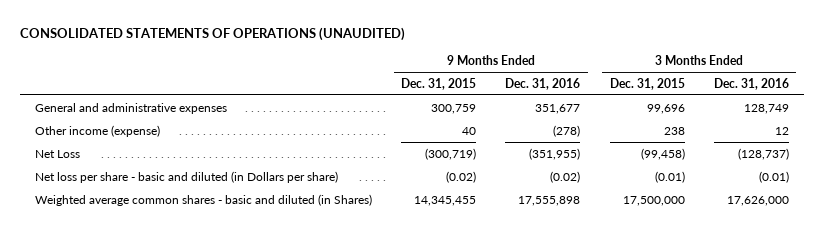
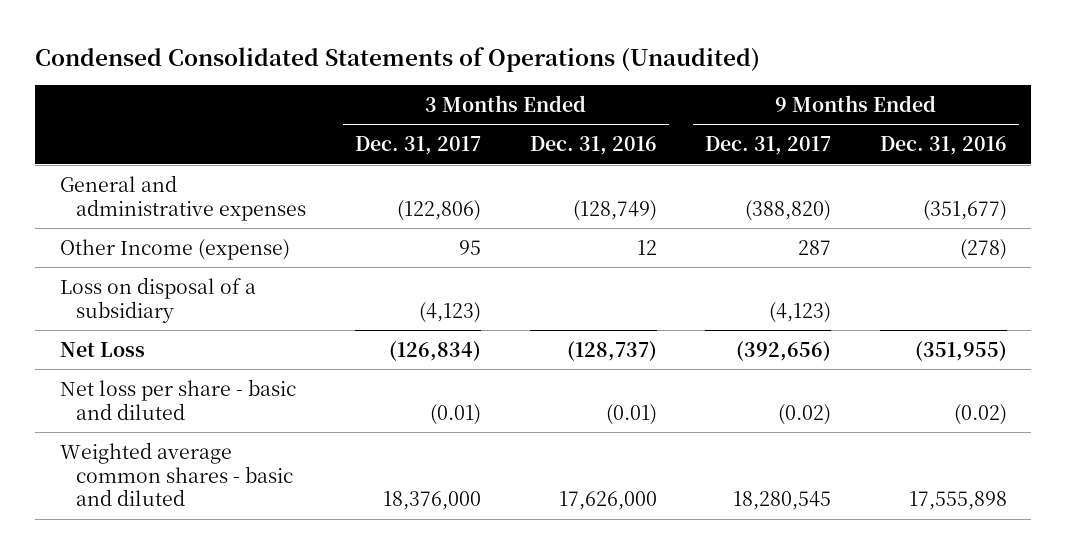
- CONSOLIDATED STATEMENTS OF OPERATIONS (UNAUDITED)
+ Condensed Consolidated Statements of Operations (Unaudited)
- | 9 Months Ended Dec. 31, 2015 | 9 Months Ended Dec. 31, 2016 | 3 Months Ended Dec. 31, 2015 | 3 Months Ended Dec. 31, 2016
+ | 3 Months Ended Dec. 31, 2017 | 3 Months Ended Dec. 31, 2016 | 9 Months Ended Dec. 31, 2017 | 9 Months Ended Dec. 31, 2016
- General and administrative expenses | 300,759 | 351,677 | 99,696 | 128,749
- Other income (expense) | 40 | (278) | 238 | 12
+ General and administrative expenses | (122,806) | (128,749) | (388,820) | (351,677)
+ Other Income (expense) | 95 | 12 | 287 | (278)
+ Loss on disposal of a subsidiary | (4,123) | | (4,123) |
- Net loss per share - basic and diluted (in Dollars per share) | (0.02) | (0.02) | (0.01) | (0.01)
- Weighted average common shares - basic and diluted (in Shares) | 14,345,455 | 17,555,898 | 17,500,000 | 17,626,000
+ Net loss per share - basic and diluted | (0.01) | (0.01) | (0.02) | (0.02)
+ Weighted average common shares - basic and diluted | 18,376,000 | 17,626,000 | 18,280,545 | 17,555,898

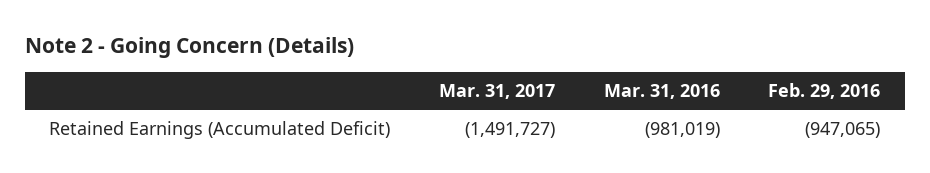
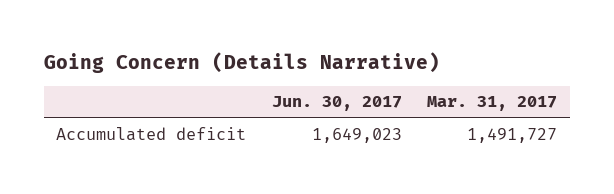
- Note 2 - Going Concern (Details)
+ Going Concern (Details Narrative)
- | Mar. 31, 2017 | Mar. 31, 2016 | Feb. 29, 2016
+ | Jun. 30, 2017 | Mar. 31, 2017
- Retained Earnings (Accumulated Deficit) | (1,491,727) | (981,019) | (947,065)
+ Accumulated deficit | 1,649,023 | 1,491,727

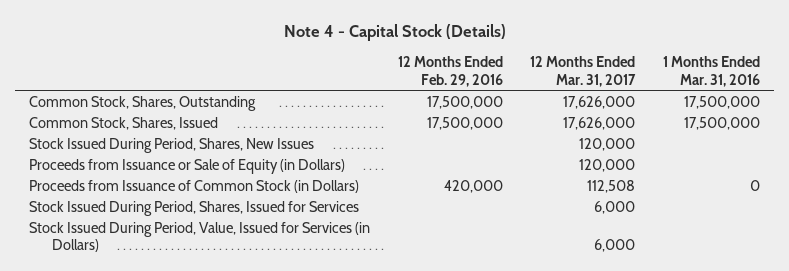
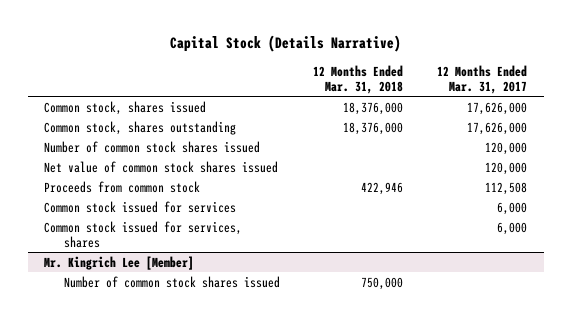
- Note 4 - Capital Stock (Details)
+ Capital Stock (Details Narrative)
- | 12 Months Ended Feb. 29, 2016 | 12 Months Ended Mar. 31, 2017 | 1 Months Ended Mar. 31, 2016
+ | 12 Months Ended Mar. 31, 2018 | 12 Months Ended Mar. 31, 2017
- Common Stock, Shares, Outstanding | 17,500,000 | 17,626,000 | 17,500,000
- Common Stock, Shares, Issued | 17,500,000 | 17,626,000 | 17,500,000
- Stock Issued During Period, Shares, New Issues | | 120,000 |
- Proceeds from Issuance or Sale of Equity (in Dollars) | | 120,000 |
- Proceeds from Issuance of Common Stock (in Dollars) | 420,000 | 112,508 | 0
- Stock Issued During Period, Shares, Issued for Services | | 6,000 |
- Stock Issued During Period, Value, Issued for Services (in Dollars) | | 6,000 |
+ Common stock, shares issued | 18,376,000 | 17,626,000
+ Common stock, shares outstanding | 18,376,000 | 17,626,000
+ Number of common stock shares issued | | 120,000
+ Net value of common stock shares issued | | 120,000
+ Proceeds from common stock | 422,946 | 112,508
+ Common stock issued for services | | 6,000
+ Common stock issued for services, shares | | 6,000
+ Mr. Kingrich Lee [Member]
+ Number of common stock shares issued | 750,000 |

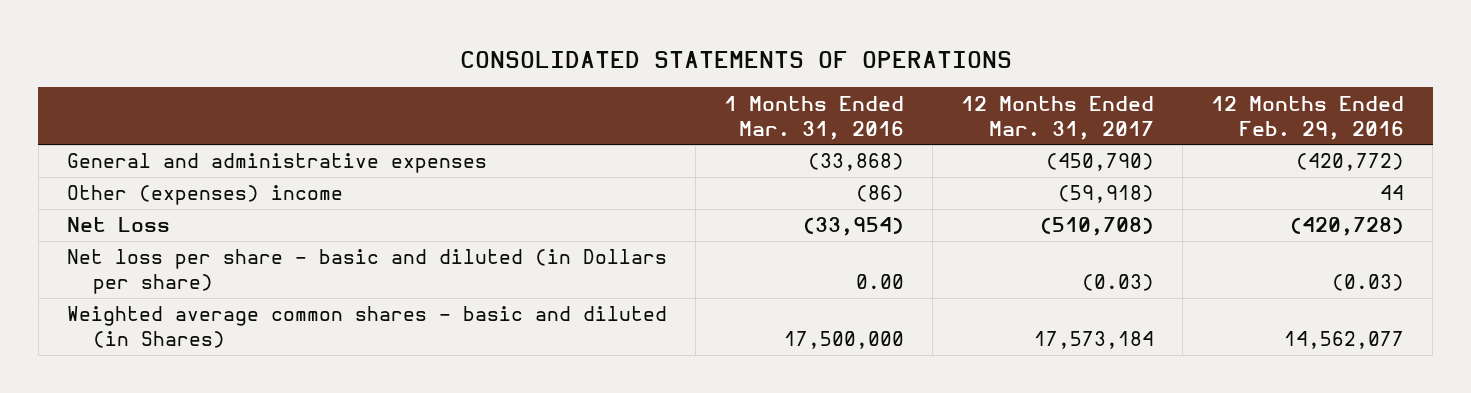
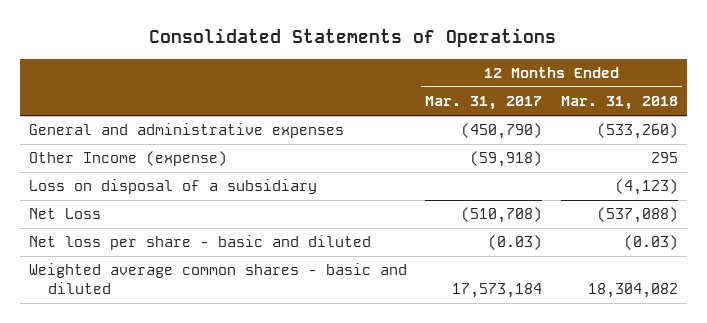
- CONSOLIDATED STATEMENTS OF OPERATIONS
+ Consolidated Statements of Operations
- | 1 Months Ended Mar. 31, 2016 | 12 Months Ended Mar. 31, 2017 | 12 Months Ended Feb. 29, 2016
+ | 12 Months Ended Mar. 31, 2017 | 12 Months Ended Mar. 31, 2018
- Other (expenses) income | (86) | (59,918) | 44
+ Other Income (expense) | (59,918) | 295
+ Loss on disposal of a subsidiary | | (4,123)
- Net loss per share - basic and diluted (in Dollars per share) | 0.00 | (0.03) | (0.03)
- Weighted average common shares - basic and diluted (in Shares) | 17,500,000 | 17,573,184 | 14,562,077
+ Net loss per share - basic and diluted | (0.03) | (0.03)
+ Weighted average common shares - basic and diluted | 17,573,184 | 18,304,082

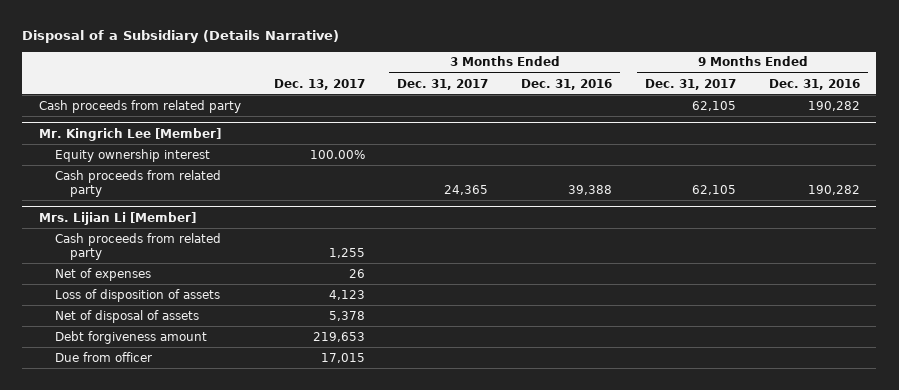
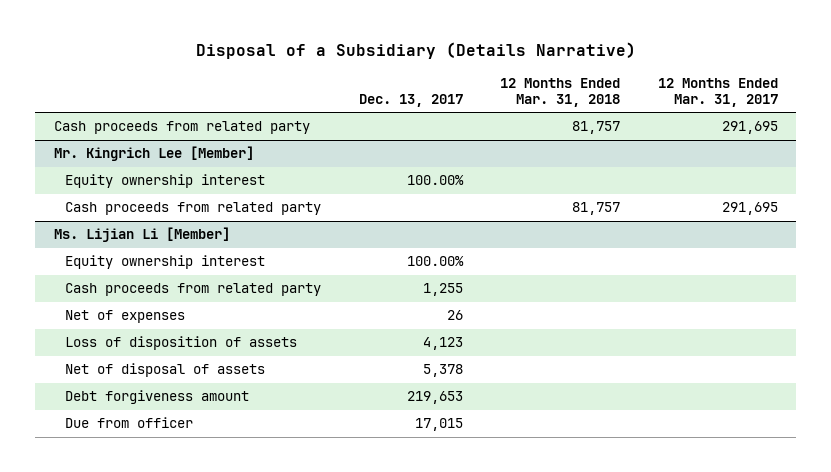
- | Dec. 13, 2017 | 3 Months Ended Dec. 31, 2017 | 3 Months Ended Dec. 31, 2016 | 9 Months Ended Dec. 31, 2017 | 9 Months Ended Dec. 31, 2016
+ | Dec. 13, 2017 | 12 Months Ended Mar. 31, 2018 | 12 Months Ended Mar. 31, 2017
- Mrs. Lijian Li [Member]
+ Ms. Lijian Li [Member]
+ Equity ownership interest | 100.00% | |

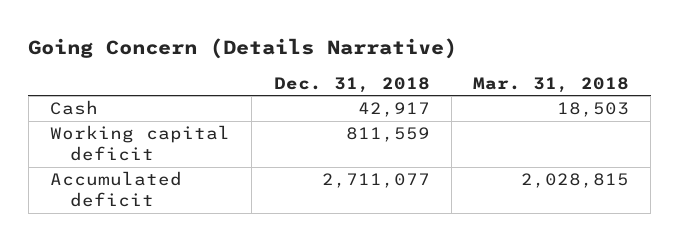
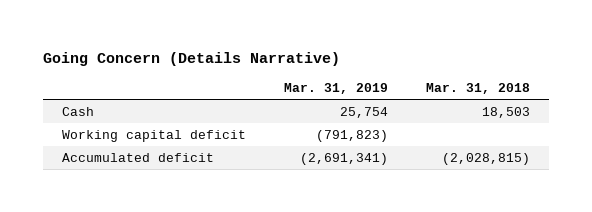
- | Dec. 31, 2018 | Mar. 31, 2018
+ | Mar. 31, 2019 | Mar. 31, 2018
- Accumulated deficit | 2,711,077 | 2,028,815
+ Accumulated deficit | (2,691,341) | (2,028,815)

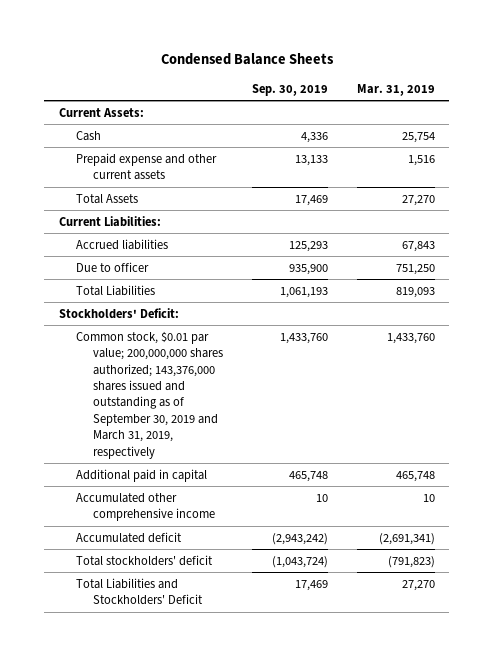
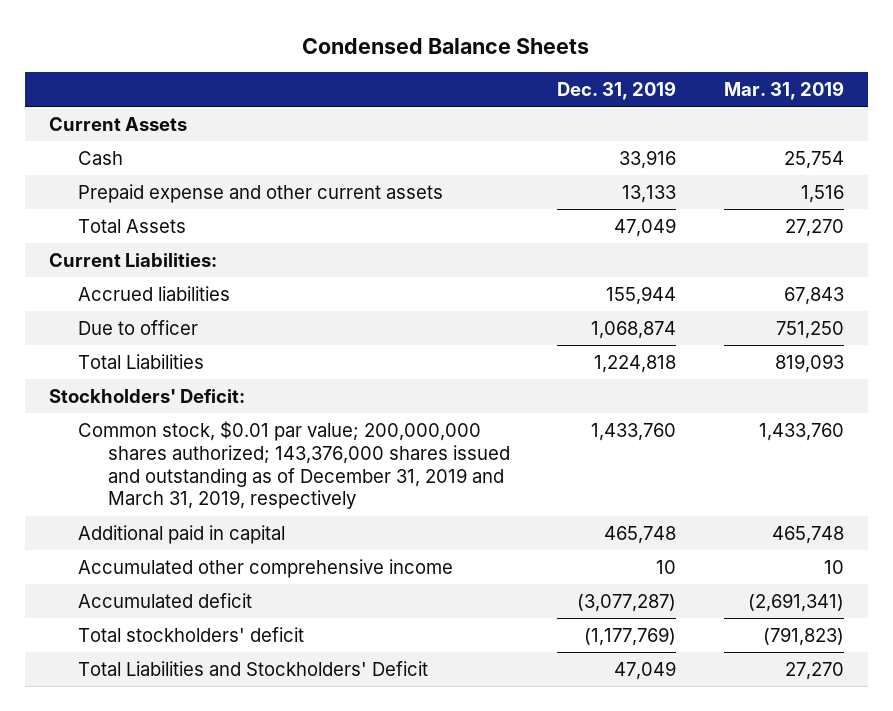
- | Sep. 30, 2019 | Mar. 31, 2019
+ | Dec. 31, 2019 | Mar. 31, 2019
- Current Assets:
+ Current Assets
- Common stock, $0.01 par value; 200,000,000 shares authorized; 143,376,000 shares issued and outstanding as of September 30, 2019 and March 31, 2019, respectively | 1,433,760 | 1,433,760
+ Common stock, $0.01 par value; 200,000,000 shares authorized; 143,376,000 shares issued and outstanding as of December 31, 2019 and March 31, 2019, respectively | 1,433,760 | 1,433,760

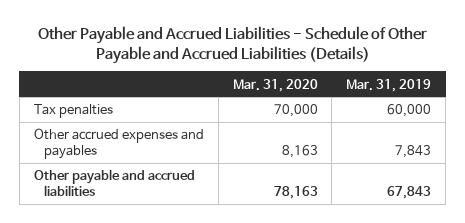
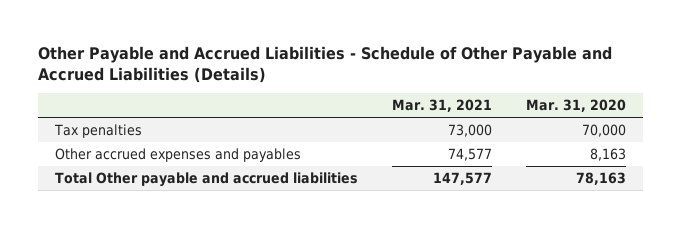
- | Mar. 31, 2020 | Mar. 31, 2019
+ | Mar. 31, 2021 | Mar. 31, 2020
- Other payable and accrued liabilities | 78,163 | 67,843
+ Total Other payable and accrued liabilities | 147,577 | 78,163

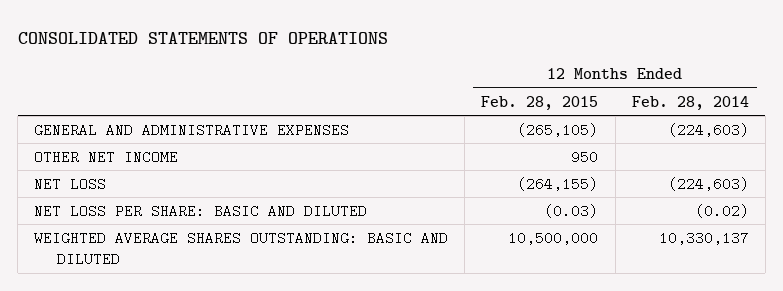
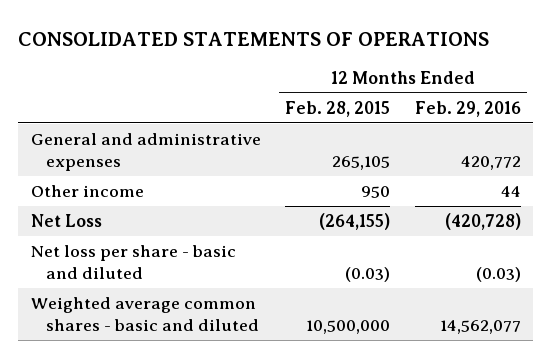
- | 12 Months Ended Feb. 28, 2015 | 12 Months Ended Feb. 28, 2014
+ | 12 Months Ended Feb. 28, 2015 | 12 Months Ended Feb. 29, 2016
- GENERAL AND ADMINISTRATIVE EXPENSES | (265,105) | (224,603)
- OTHER NET INCOME | 950 |
- NET LOSS | (264,155) | (224,603)
- NET LOSS PER SHARE: BASIC AND DILUTED | (0.03) | (0.02)
- WEIGHTED AVERAGE SHARES OUTSTANDING: BASIC AND DILUTED | 10,500,000 | 10,330,137
+ General and administrative expenses | 265,105 | 420,772
+ Other income | 950 | 44
+ Net Loss | (264,155) | (420,728)
+ Net loss per share - basic and diluted | (0.03) | (0.03)
+ Weighted average common shares - basic and diluted | 10,500,000 | 14,562,077

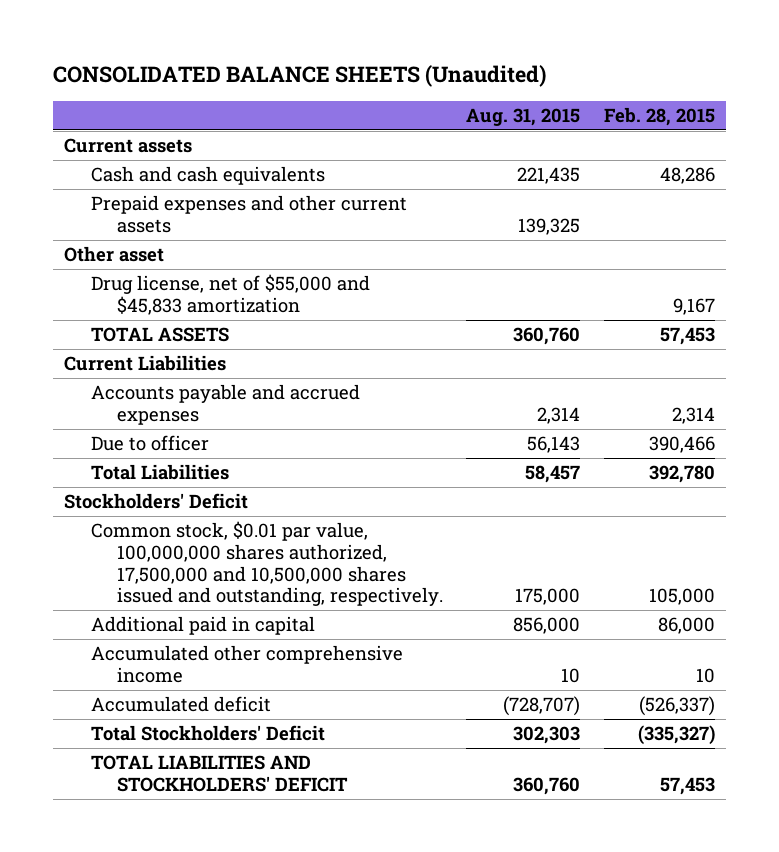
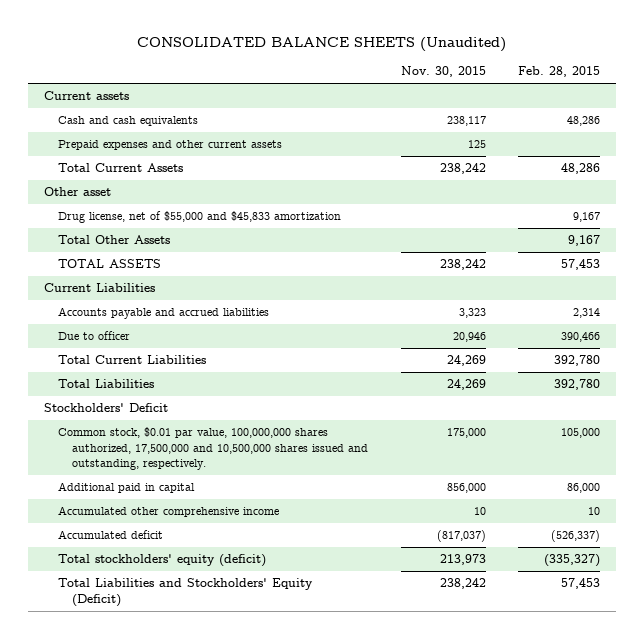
- | Aug. 31, 2015 | Feb. 28, 2015
+ | Nov. 30, 2015 | Feb. 28, 2015
+ Total Current Assets | 238,242 | 48,286
+ Total Other Assets | | 9,167
- Accounts payable and accrued expenses | 2,314 | 2,314
+ Accounts payable and accrued liabilities | 3,323 | 2,314
+ Total Current Liabilities | 24,269 | 392,780
- Total Stockholders' Deficit | 302,303 | (335,327)
- TOTAL LIABILITIES AND STOCKHOLDERS' DEFICIT | 360,760 | 57,453
+ Total stockholders' equity (deficit) | 213,973 | (335,327)
+ Total Liabilities and Stockholders' Equity (Deficit) | 238,242 | 57,453

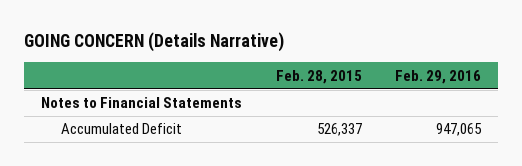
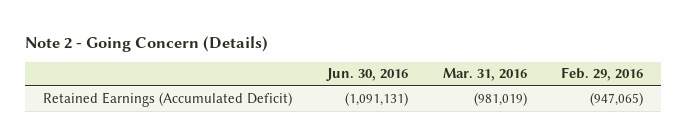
- GOING CONCERN (Details Narrative)
+ Note 2 - Going Concern (Details)
- | Feb. 28, 2015 | Feb. 29, 2016
+ | Jun. 30, 2016 | Mar. 31, 2016 | Feb. 29, 2016
- Notes to Financial Statements
- Accumulated Deficit | 526,337 | 947,065
+ Retained Earnings (Accumulated Deficit) | (1,091,131) | (981,019) | (947,065)

